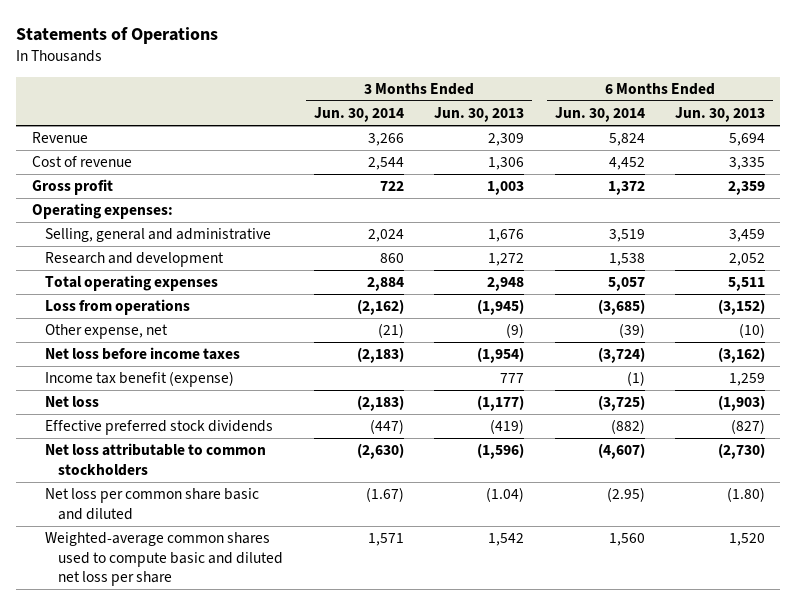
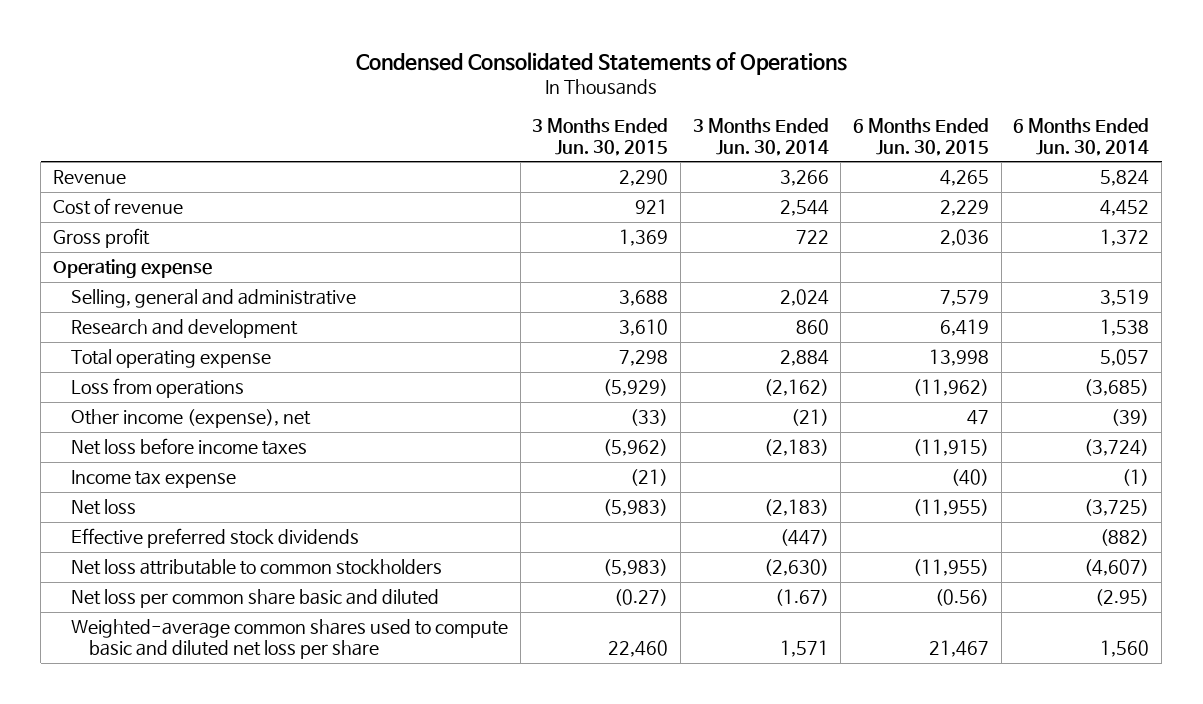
- Statements of Operations
+ Condensed Consolidated Statements of Operations
- | 3 Months Ended Jun. 30, 2014 | 3 Months Ended Jun. 30, 2013 | 6 Months Ended Jun. 30, 2014 | 6 Months Ended Jun. 30, 2013
+ | 3 Months Ended Jun. 30, 2015 | 3 Months Ended Jun. 30, 2014 | 6 Months Ended Jun. 30, 2015 | 6 Months Ended Jun. 30, 2014
- Operating expenses:
+ Operating expense
- Total operating expenses | 2,884 | 2,948 | 5,057 | 5,511
+ Total operating expense | 7,298 | 2,884 | 13,998 | 5,057
- Other expense, net | (21) | (9) | (39) | (10)
+ Other income (expense), net | (33) | (21) | 47 | (39)
- Income tax benefit (expense) | | 777 | (1) | 1,259
+ Income tax expense | (21) | | (40) | (1)

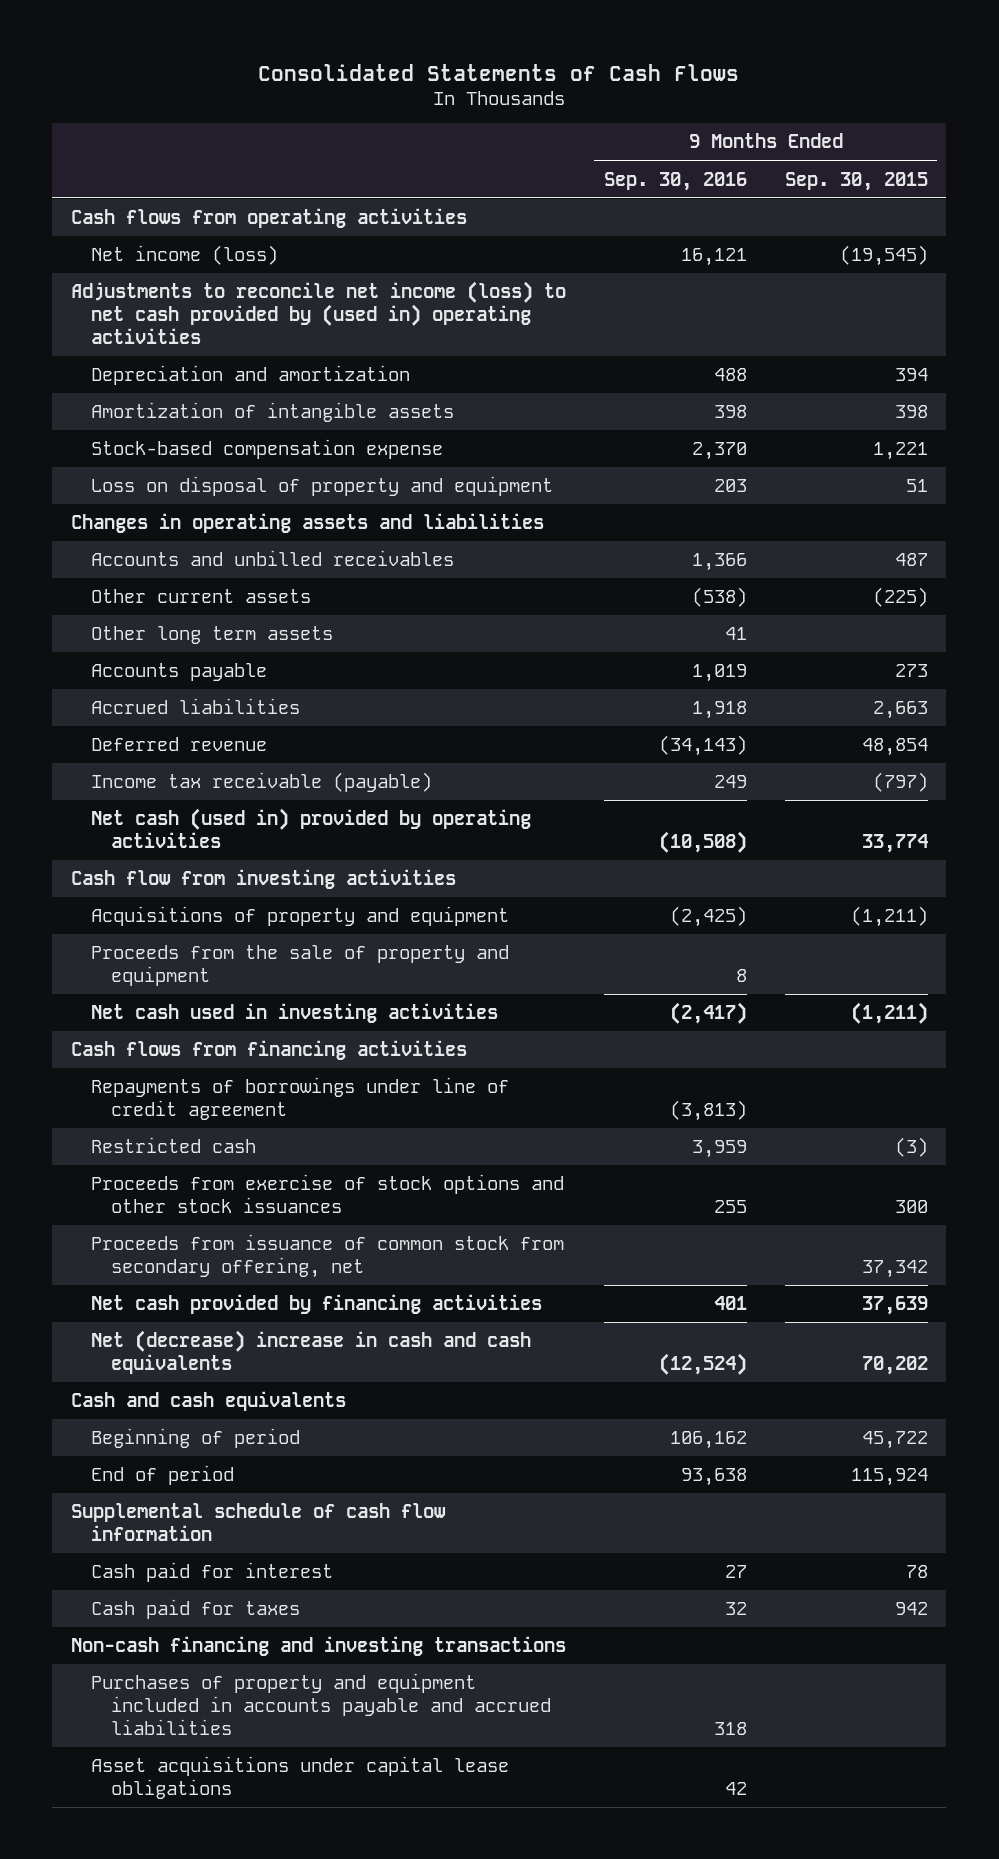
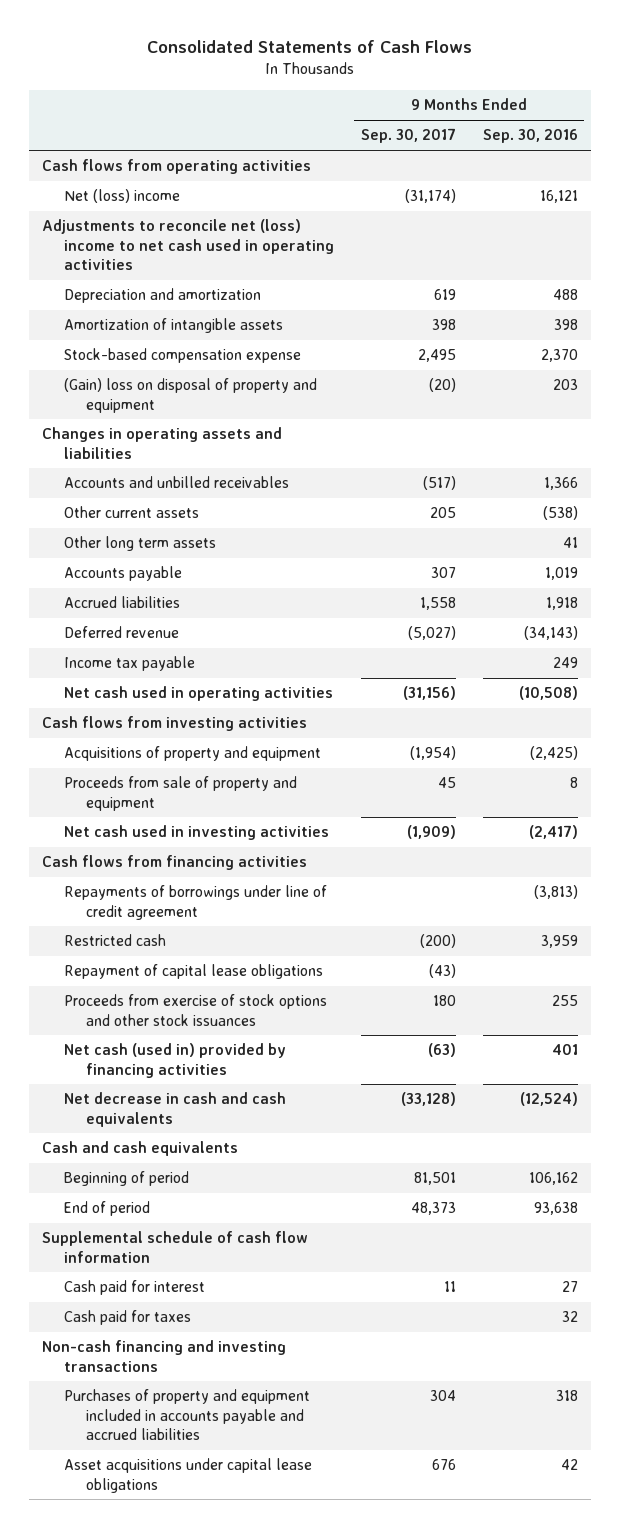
- | 9 Months Ended Sep. 30, 2016 | 9 Months Ended Sep. 30, 2015
+ | 9 Months Ended Sep. 30, 2017 | 9 Months Ended Sep. 30, 2016
- Net income (loss) | 16,121 | (19,545)
- Adjustments to reconcile net income (loss) to net cash provided by (used in) operating activities
+ Net (loss) income | (31,174) | 16,121
+ Adjustments to reconcile net (loss) income to net cash used in operating activities
- Loss on disposal of property and equipment | 203 | 51
+ (Gain) loss on disposal of property and equipment | (20) | 203
- Income tax receivable (payable) | 249 | (797)
- Net cash (used in) provided by operating activities | (10,508) | 33,774
- Cash flow from investing activities
+ Income tax payable | | 249
+ Net cash used in operating activities | (31,156) | (10,508)
+ Cash flows from investing activities
- Proceeds from the sale of property and equipment | 8 |
+ Proceeds from sale of property and equipment | 45 | 8
+ Repayment of capital lease obligations | (43) |
- Proceeds from issuance of common stock from secondary offering, net | | 37,342
- Net cash provided by financing activities | 401 | 37,639
- Net (decrease) increase in cash and cash equivalents | (12,524) | 70,202
+ Net cash (used in) provided by financing activities | (63) | 401
+ Net decrease in cash and cash equivalents | (33,128) | (12,524)

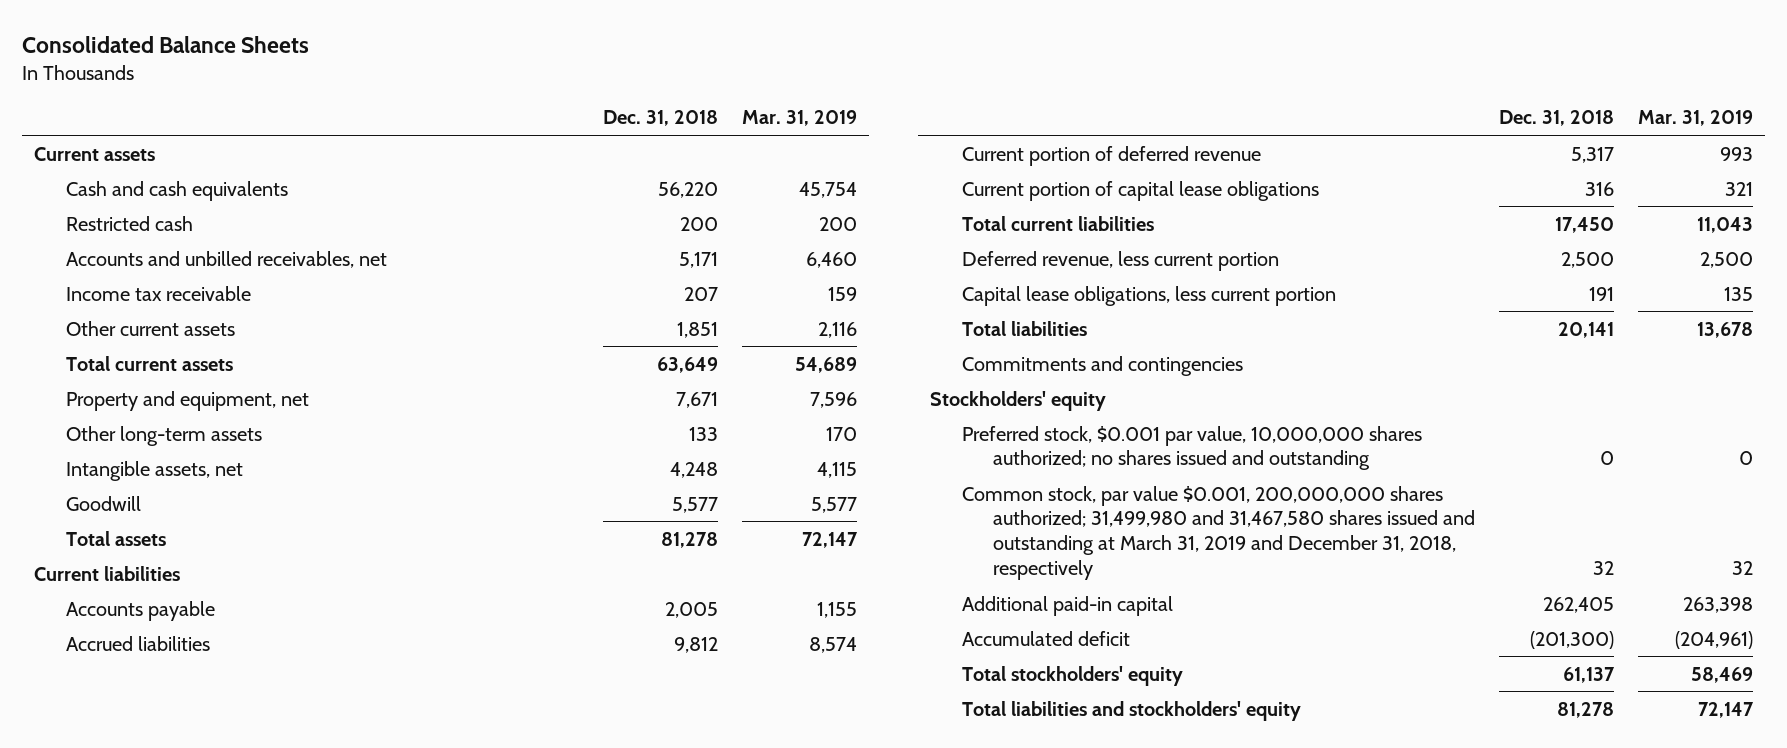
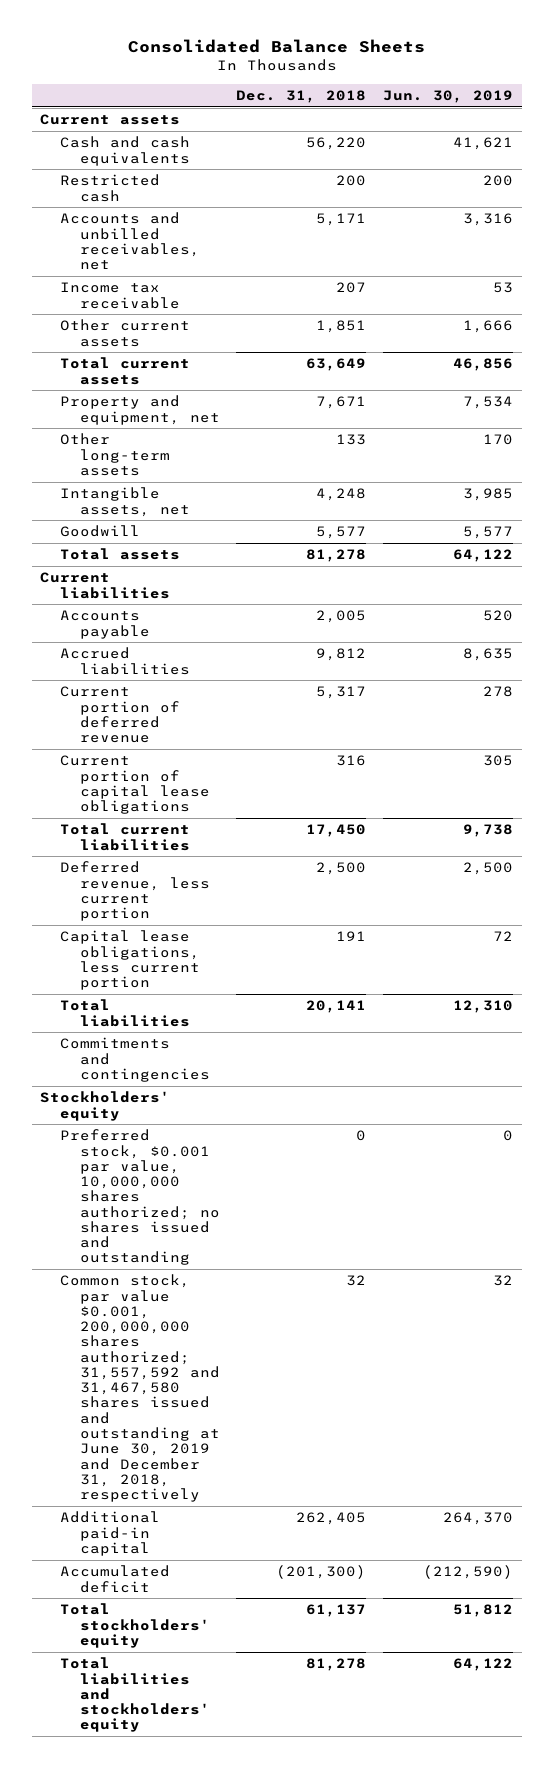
- | Dec. 31, 2018 | Mar. 31, 2019
+ | Dec. 31, 2018 | Jun. 30, 2019
- Common stock, par value $0.001, 200,000,000 shares authorized; 31,499,980 and 31,467,580 shares issued and outstanding at March 31, 2019 and December 31, 2018, respectively | 32 | 32
+ Common stock, par value $0.001, 200,000,000 shares authorized; 31,557,592 and 31,467,580 shares issued and outstanding at June 30, 2019 and December 31, 2018, respectively | 32 | 32

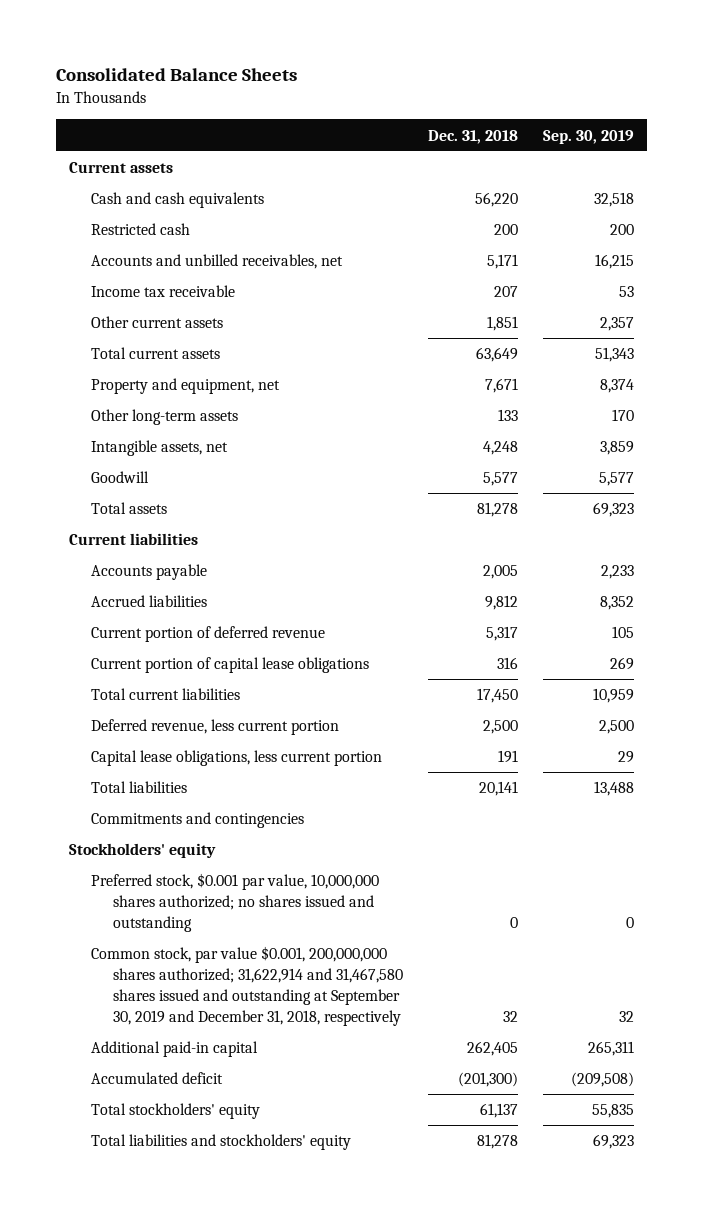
- | Dec. 31, 2018 | Jun. 30, 2019
+ | Dec. 31, 2018 | Sep. 30, 2019
- Common stock, par value $0.001, 200,000,000 shares authorized; 31,557,592 and 31,467,580 shares issued and outstanding at June 30, 2019 and December 31, 2018, respectively | 32 | 32
+ Common stock, par value $0.001, 200,000,000 shares authorized; 31,622,914 and 31,467,580 shares issued and outstanding at September 30, 2019 and December 31, 2018, respectively | 32 | 32

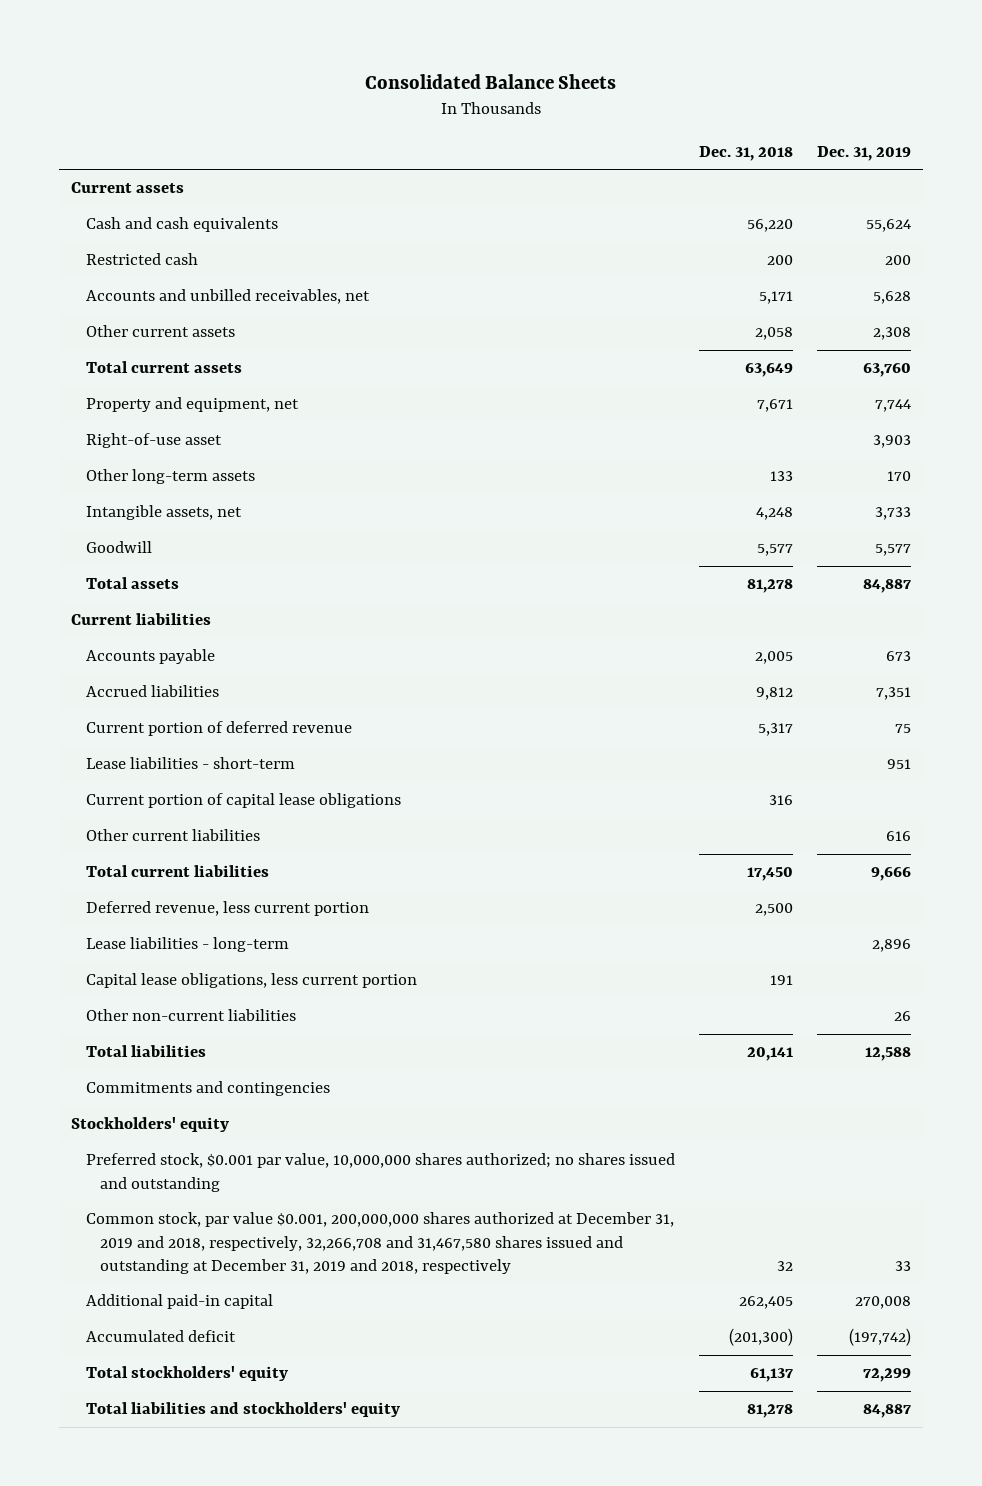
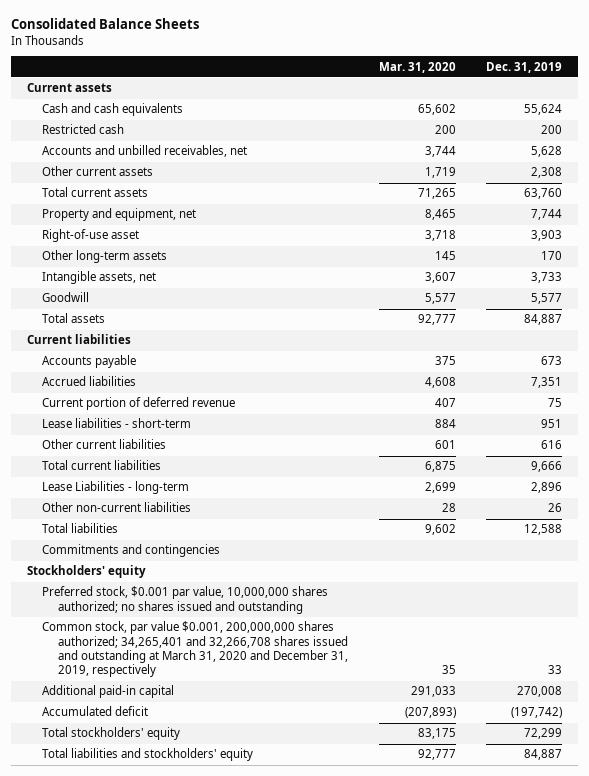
- | Dec. 31, 2018 | Dec. 31, 2019
+ | Mar. 31, 2020 | Dec. 31, 2019
- Current portion of capital lease obligations | 316 |
- Deferred revenue, less current portion | 2,500 |
- Lease liabilities - long-term | | 2,896
- Capital lease obligations, less current portion | 191 |
+ Lease Liabilities - long-term | 2,699 | 2,896
- Common stock, par value $0.001, 200,000,000 shares authorized at December 31, 2019 and 2018, respectively, 32,266,708 and 31,467,580 shares issued and outstanding at December 31, 2019 and 2018, respectively | 32 | 33
+ Common stock, par value $0.001, 200,000,000 shares authorized; 34,265,401 and 32,266,708 shares issued and outstanding at March 31, 2020 and December 31, 2019, respectively | 35 | 33

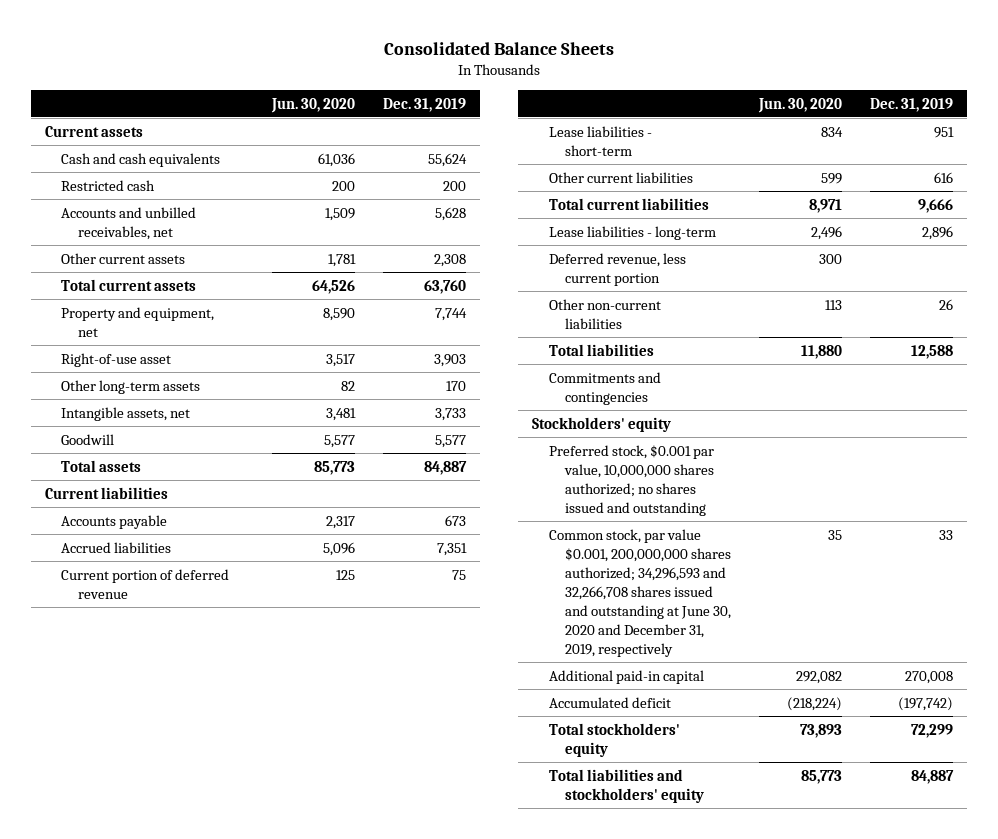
- | Mar. 31, 2020 | Dec. 31, 2019
+ | Jun. 30, 2020 | Dec. 31, 2019
- Lease Liabilities - long-term | 2,699 | 2,896
+ Lease liabilities - long-term | 2,496 | 2,896
+ Deferred revenue, less current portion | 300 |
- Common stock, par value $0.001, 200,000,000 shares authorized; 34,265,401 and 32,266,708 shares issued and outstanding at March 31, 2020 and December 31, 2019, respectively | 35 | 33
+ Common stock, par value $0.001, 200,000,000 shares authorized; 34,296,593 and 32,266,708 shares issued and outstanding at June 30, 2020 and December 31, 2019, respectively | 35 | 33

